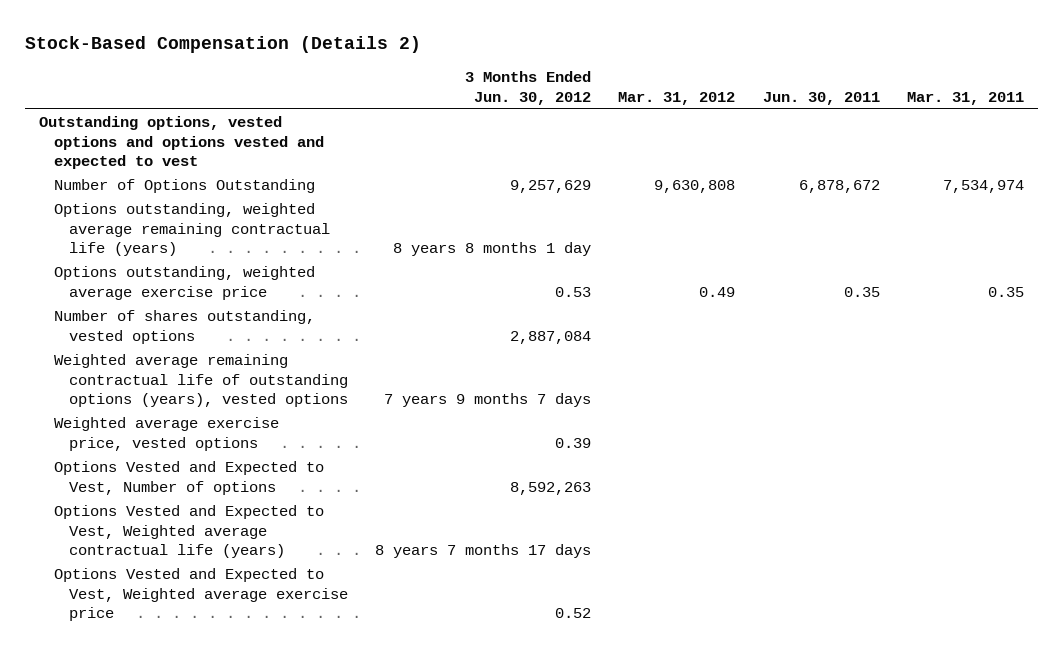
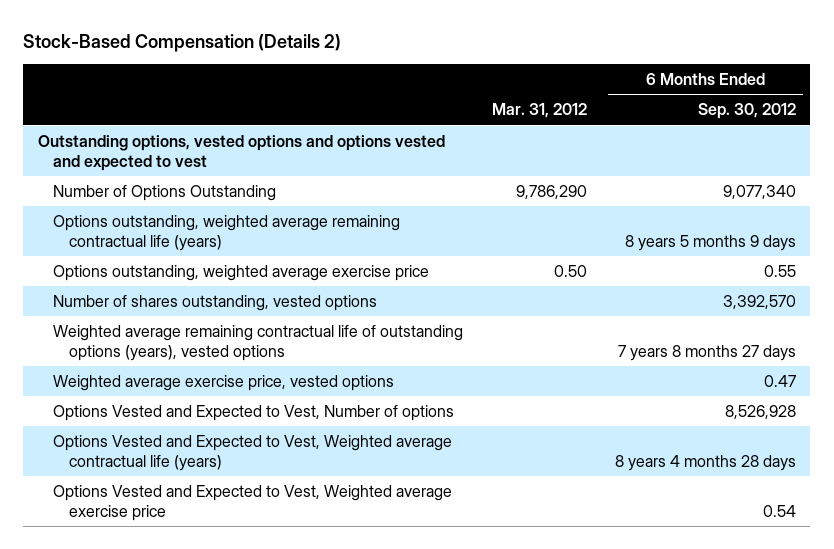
- | 3 Months Ended Jun. 30, 2012 | Mar. 31, 2012 | Jun. 30, 2011 | Mar. 31, 2011
+ | Mar. 31, 2012 | 6 Months Ended Sep. 30, 2012
- Number of Options Outstanding | 9,257,629 | 9,630,808 | 6,878,672 | 7,534,974
+ Number of Options Outstanding | 9,786,290 | 9,077,340
- Options outstanding, weighted average exercise price | 0.53 | 0.49 | 0.35 | 0.35
+ Options outstanding, weighted average exercise price | 0.50 | 0.55

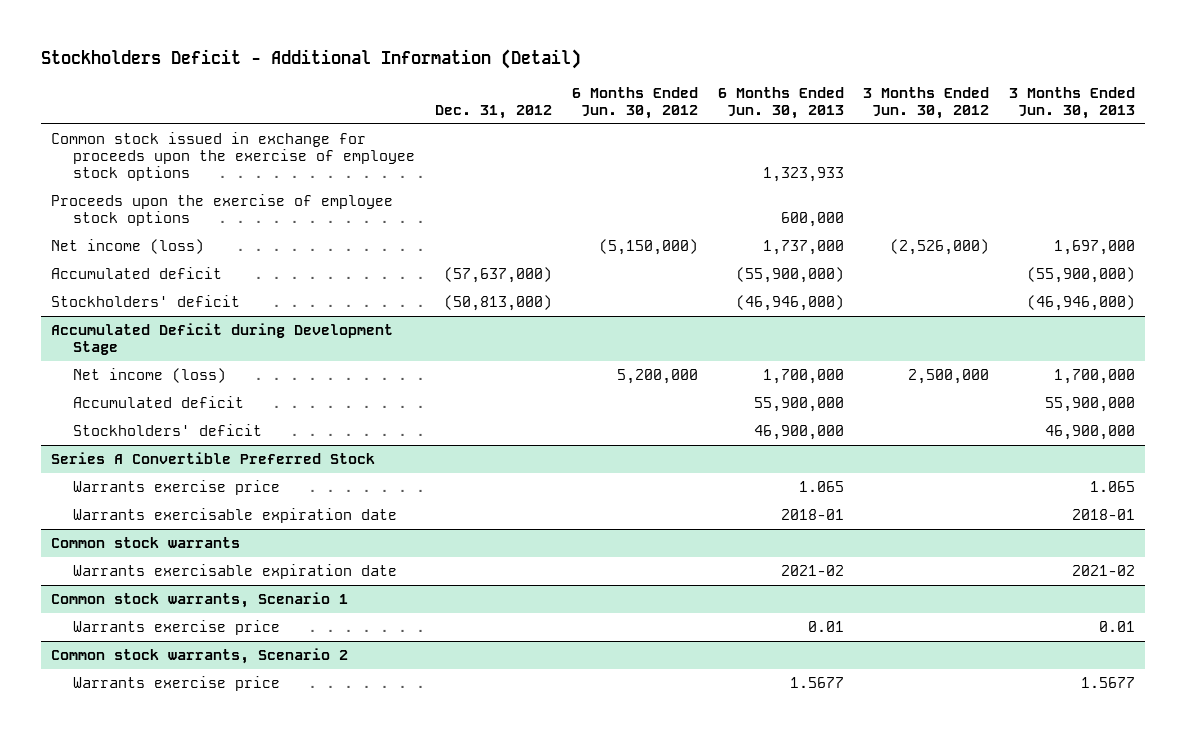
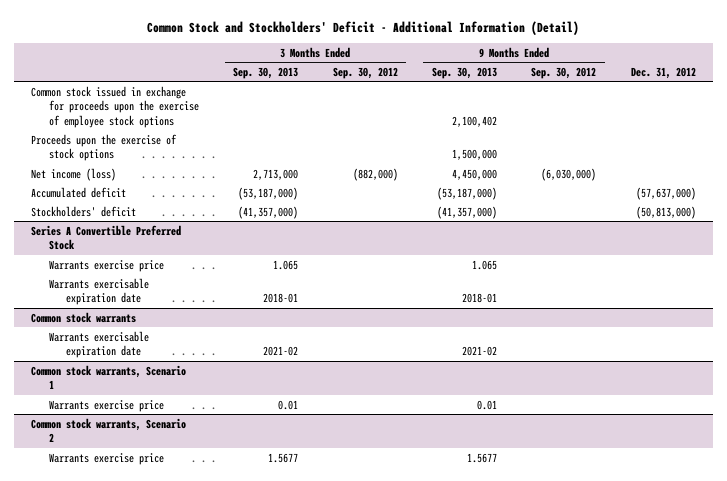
- Stockholders Deficit - Additional Information (Detail)
+ Common Stock and Stockholders' Deficit - Additional Information (Detail)
- | Dec. 31, 2012 | 6 Months Ended Jun. 30, 2012 | 6 Months Ended Jun. 30, 2013 | 3 Months Ended Jun. 30, 2012 | 3 Months Ended Jun. 30, 2013
+ | 3 Months Ended Sep. 30, 2013 | 3 Months Ended Sep. 30, 2012 | 9 Months Ended Sep. 30, 2013 | 9 Months Ended Sep. 30, 2012 | Dec. 31, 2012
- Proceeds upon the exercise of employee stock options | | | 600,000 | |
+ Proceeds upon the exercise of stock options | | | 1,500,000 | |
- Accumulated Deficit during Development Stage
- Net income (loss) | | 5,200,000 | 1,700,000 | 2,500,000 | 1,700,000
- Accumulated deficit | | | 55,900,000 | | 55,900,000
- Stockholders' deficit | | | 46,900,000 | | 46,900,000

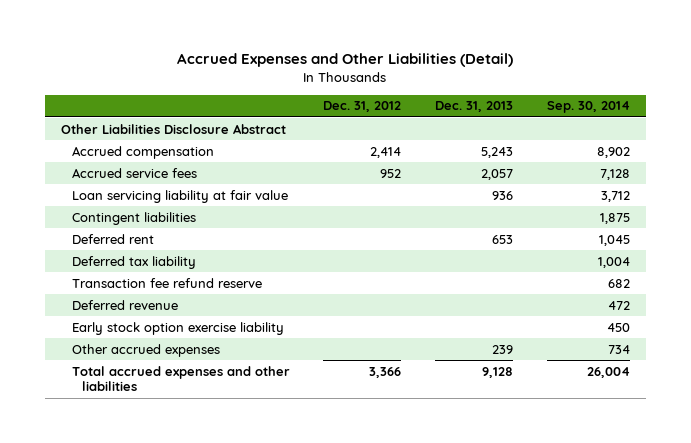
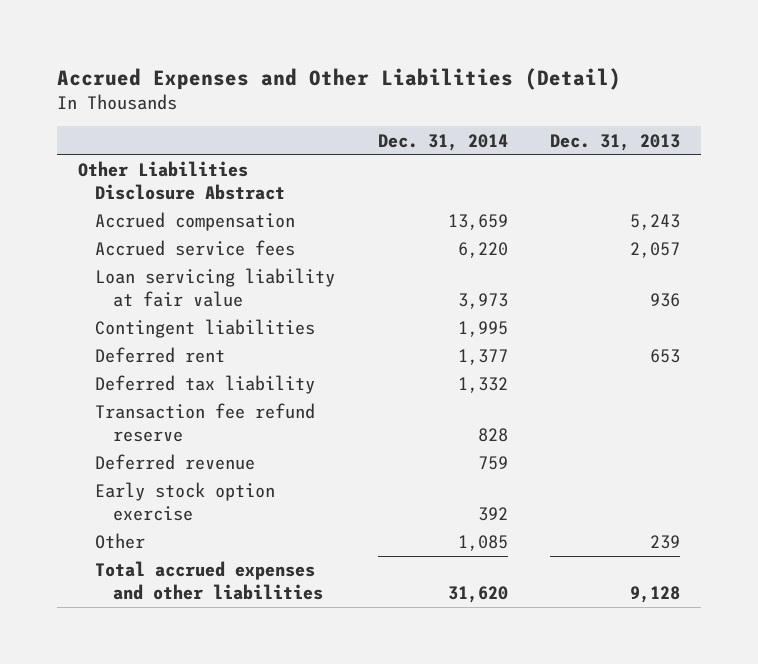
- | Dec. 31, 2012 | Dec. 31, 2013 | Sep. 30, 2014
+ | Dec. 31, 2014 | Dec. 31, 2013
- Early stock option exercise liability | | | 450
- Other accrued expenses | | 239 | 734
+ Early stock option exercise | 392 |
+ Other | 1,085 | 239

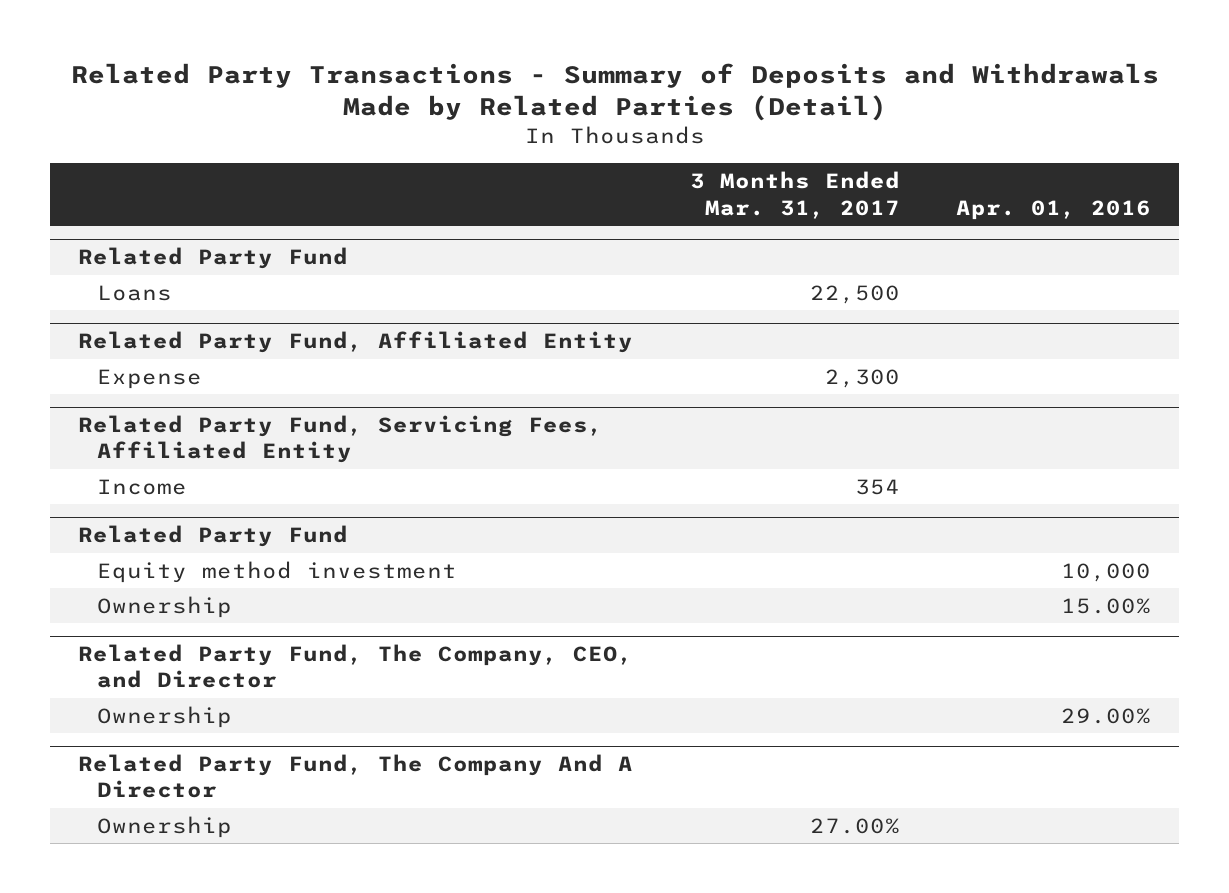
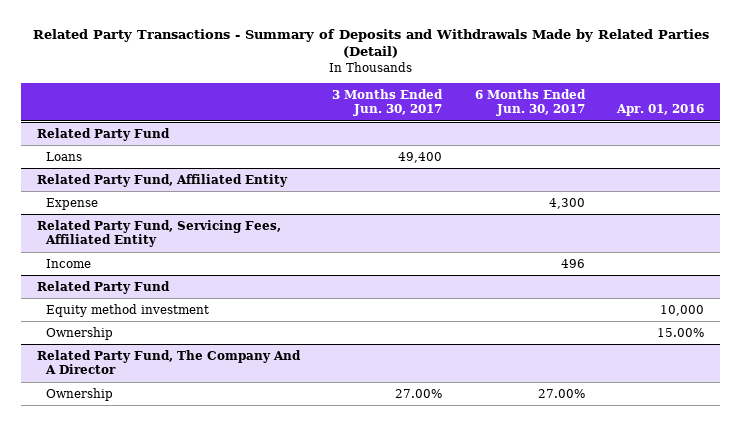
- | 3 Months Ended Mar. 31, 2017 | Apr. 01, 2016
+ | 3 Months Ended Jun. 30, 2017 | 6 Months Ended Jun. 30, 2017 | Apr. 01, 2016
- Related Party Fund, The Company, CEO, and Director
- Ownership | | 29.00%

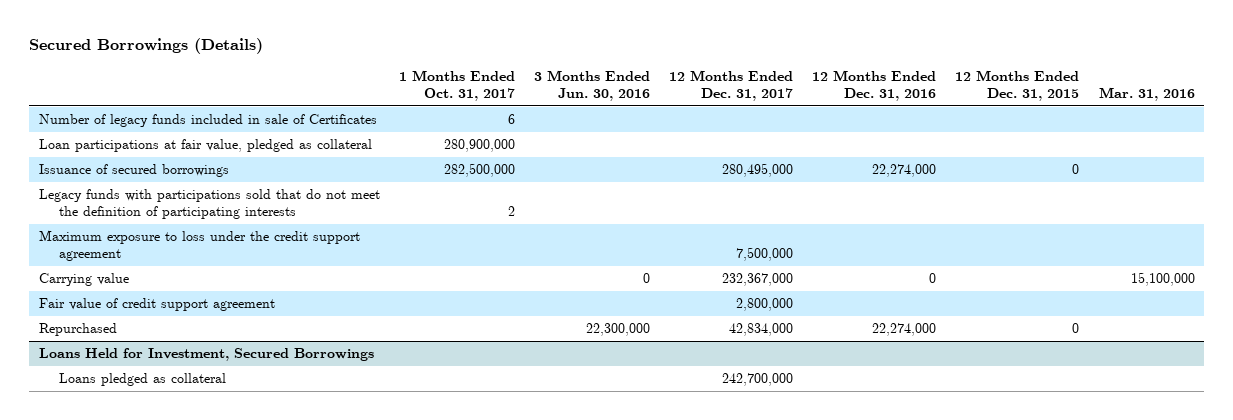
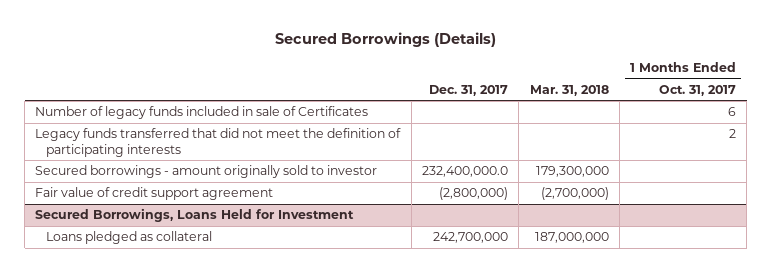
- | 1 Months Ended Oct. 31, 2017 | 3 Months Ended Jun. 30, 2016 | 12 Months Ended Dec. 31, 2017 | 12 Months Ended Dec. 31, 2016 | 12 Months Ended Dec. 31, 2015 | Mar. 31, 2016
+ | Dec. 31, 2017 | Mar. 31, 2018 | 1 Months Ended Oct. 31, 2017
- Loan participations at fair value, pledged as collateral | 280,900,000 | | | | |
- Issuance of secured borrowings | 282,500,000 | | 280,495,000 | 22,274,000 | 0 |
- Legacy funds with participations sold that do not meet the definition of participating interests | 2 | | | | |
- Maximum exposure to loss under the credit support agreement | | | 7,500,000 | | |
- Carrying value | | 0 | 232,367,000 | 0 | | 15,100,000
+ Legacy funds transferred that did not meet the definition of participating interests | | | 2
+ Secured borrowings - amount originally sold to investor | 232,400,000.0 | 179,300,000 |
- Repurchased | | 22,300,000 | 42,834,000 | 22,274,000 | 0 |
- Loans Held for Investment, Secured Borrowings
+ Secured Borrowings, Loans Held for Investment

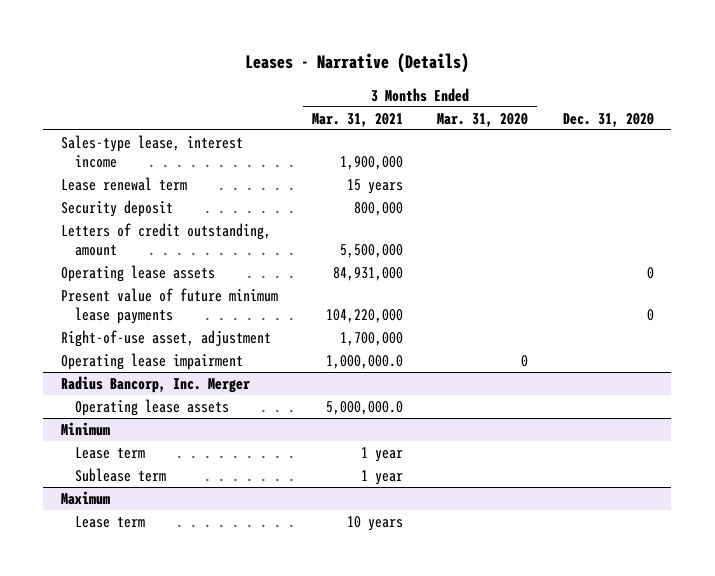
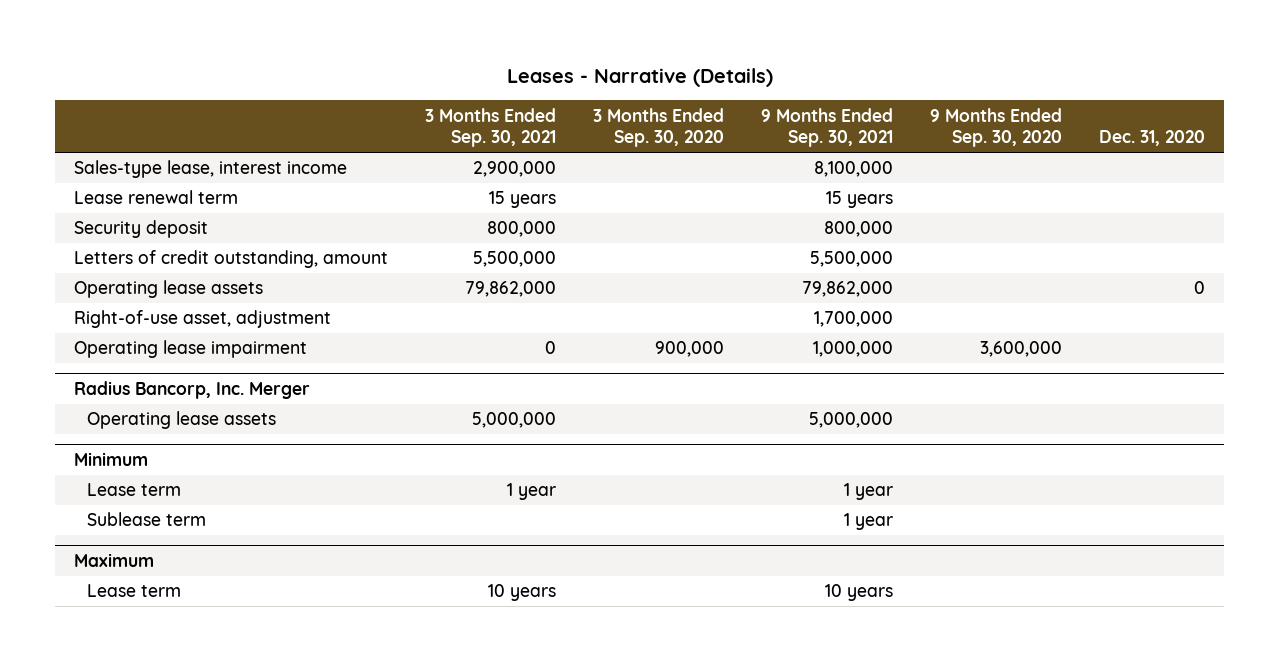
- | 3 Months Ended Mar. 31, 2021 | 3 Months Ended Mar. 31, 2020 | Dec. 31, 2020
+ | 3 Months Ended Sep. 30, 2021 | 3 Months Ended Sep. 30, 2020 | 9 Months Ended Sep. 30, 2021 | 9 Months Ended Sep. 30, 2020 | Dec. 31, 2020
- Present value of future minimum lease payments | 104,220,000 | | 0

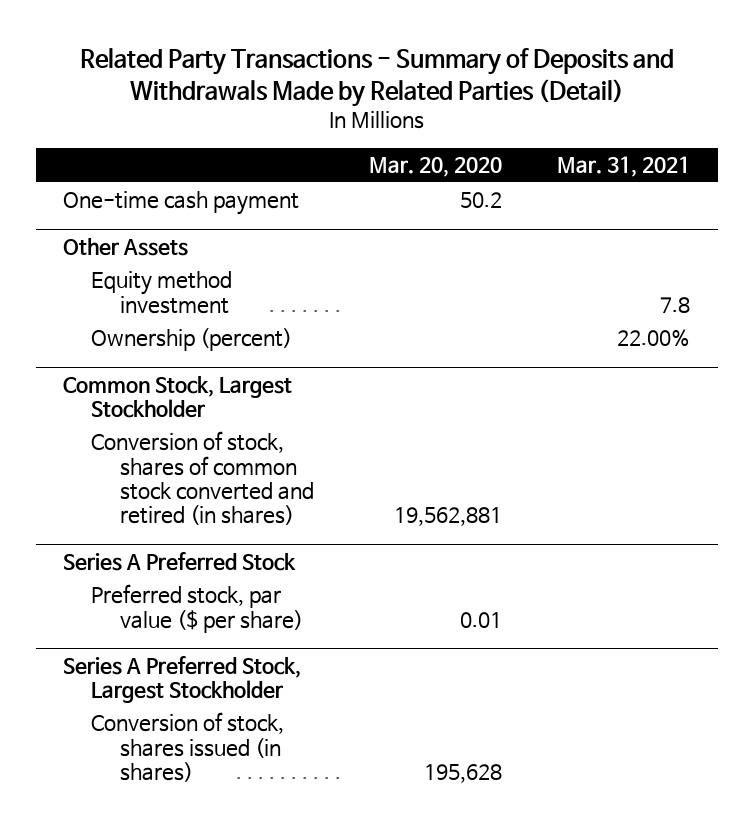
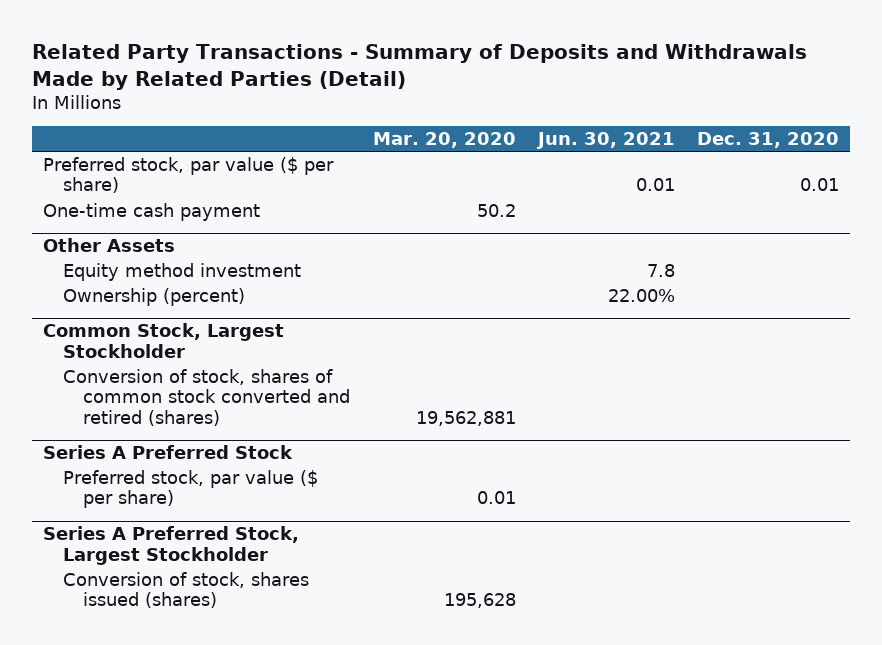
- | Mar. 20, 2020 | Mar. 31, 2021
+ | Mar. 20, 2020 | Jun. 30, 2021 | Dec. 31, 2020
+ Preferred stock, par value ($ per share) | | 0.01 | 0.01
@ Common Stock, Largest Stockholder
- Conversion of stock, shares of common stock converted and retired (in shares) | 19,562,881 |
+ Conversion of stock, shares of common stock converted and retired (shares) | 19,562,881 | |
@ Series A Preferred Stock, Largest Stockholder
- Conversion of stock, shares issued (in shares) | 195,628 |
+ Conversion of stock, shares issued (shares) | 195,628 | |

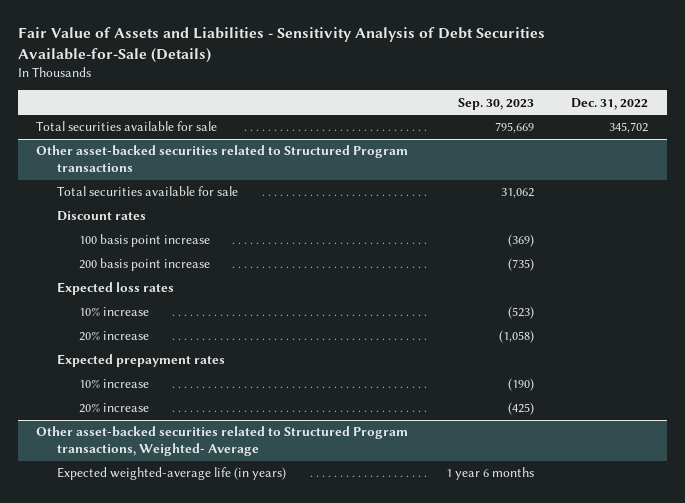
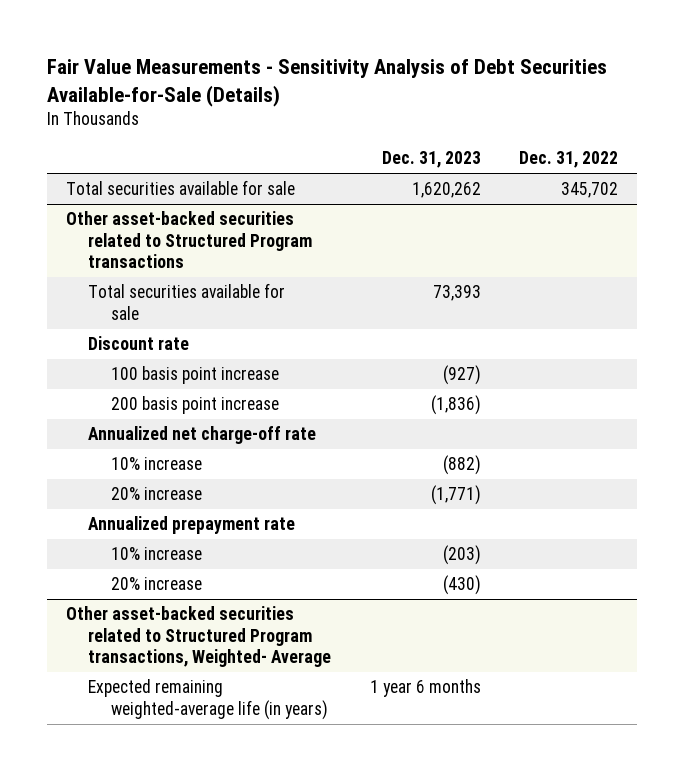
- Fair Value of Assets and Liabilities - Sensitivity Analysis of Debt Securities Available-for-Sale (Details)
+ Fair Value Measurements - Sensitivity Analysis of Debt Securities Available-for-Sale (Details)
- | Sep. 30, 2023 | Dec. 31, 2022
+ | Dec. 31, 2023 | Dec. 31, 2022
@ Other asset-backed securities related to Structured Program transactions
- Discount rates
+ Discount rate
- Expected loss rates
+ Annualized net charge-off rate
- Expected prepayment rates
+ Annualized prepayment rate
@ Other asset-backed securities related to Structured Program transactions, Weighted- Average
- Expected weighted-average life (in years) | 1 year 6 months |
+ Expected remaining weighted-average life (in years) | 1 year 6 months |

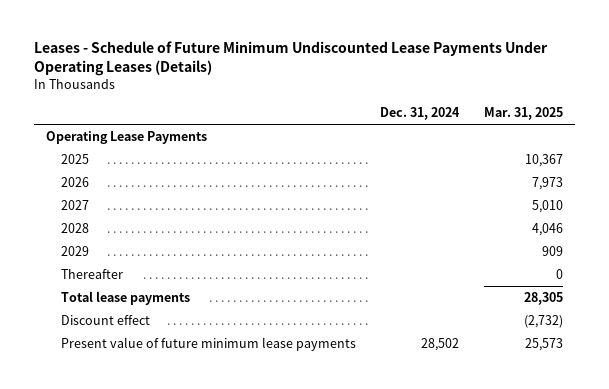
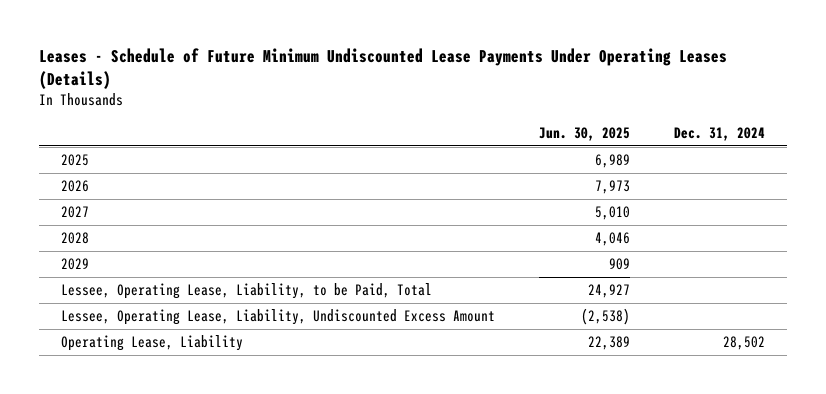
- | Dec. 31, 2024 | Mar. 31, 2025
+ | Jun. 30, 2025 | Dec. 31, 2024
- Operating Lease Payments
- Thereafter | | 0
- Total lease payments | | 28,305
- Discount effect | | (2,732)
- Present value of future minimum lease payments | 28,502 | 25,573
+ Lessee, Operating Lease, Liability, to be Paid, Total | 24,927 |
+ Lessee, Operating Lease, Liability, Undiscounted Excess Amount | (2,538) |
+ Operating Lease, Liability | 22,389 | 28,502

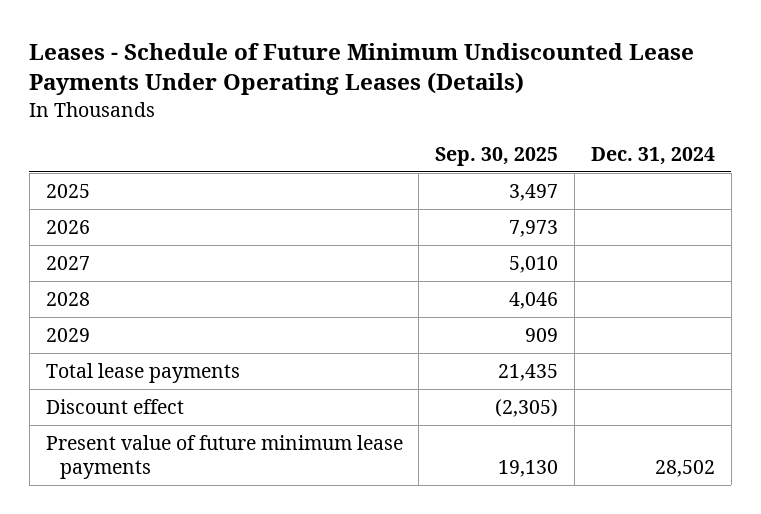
- | Jun. 30, 2025 | Dec. 31, 2024
+ | Sep. 30, 2025 | Dec. 31, 2024
- Lessee, Operating Lease, Liability, to be Paid, Total | 24,927 |
- Lessee, Operating Lease, Liability, Undiscounted Excess Amount | (2,538) |
- Operating Lease, Liability | 22,389 | 28,502
+ Total lease payments | 21,435 |
+ Discount effect | (2,305) |
+ Present value of future minimum lease payments | 19,130 | 28,502

